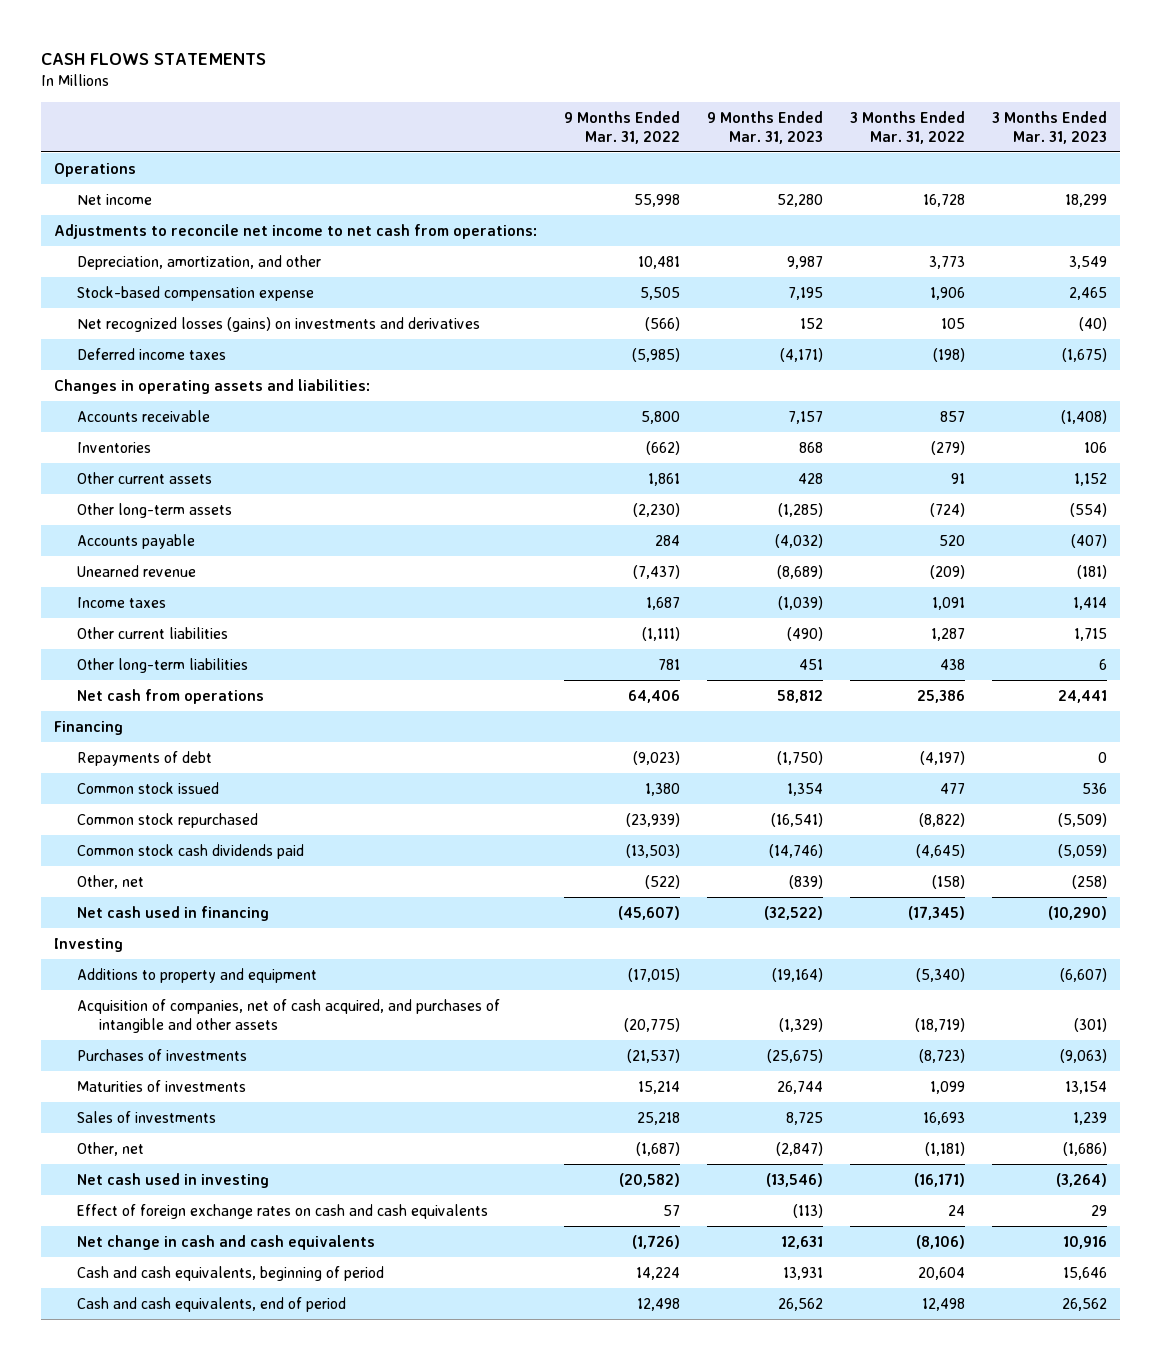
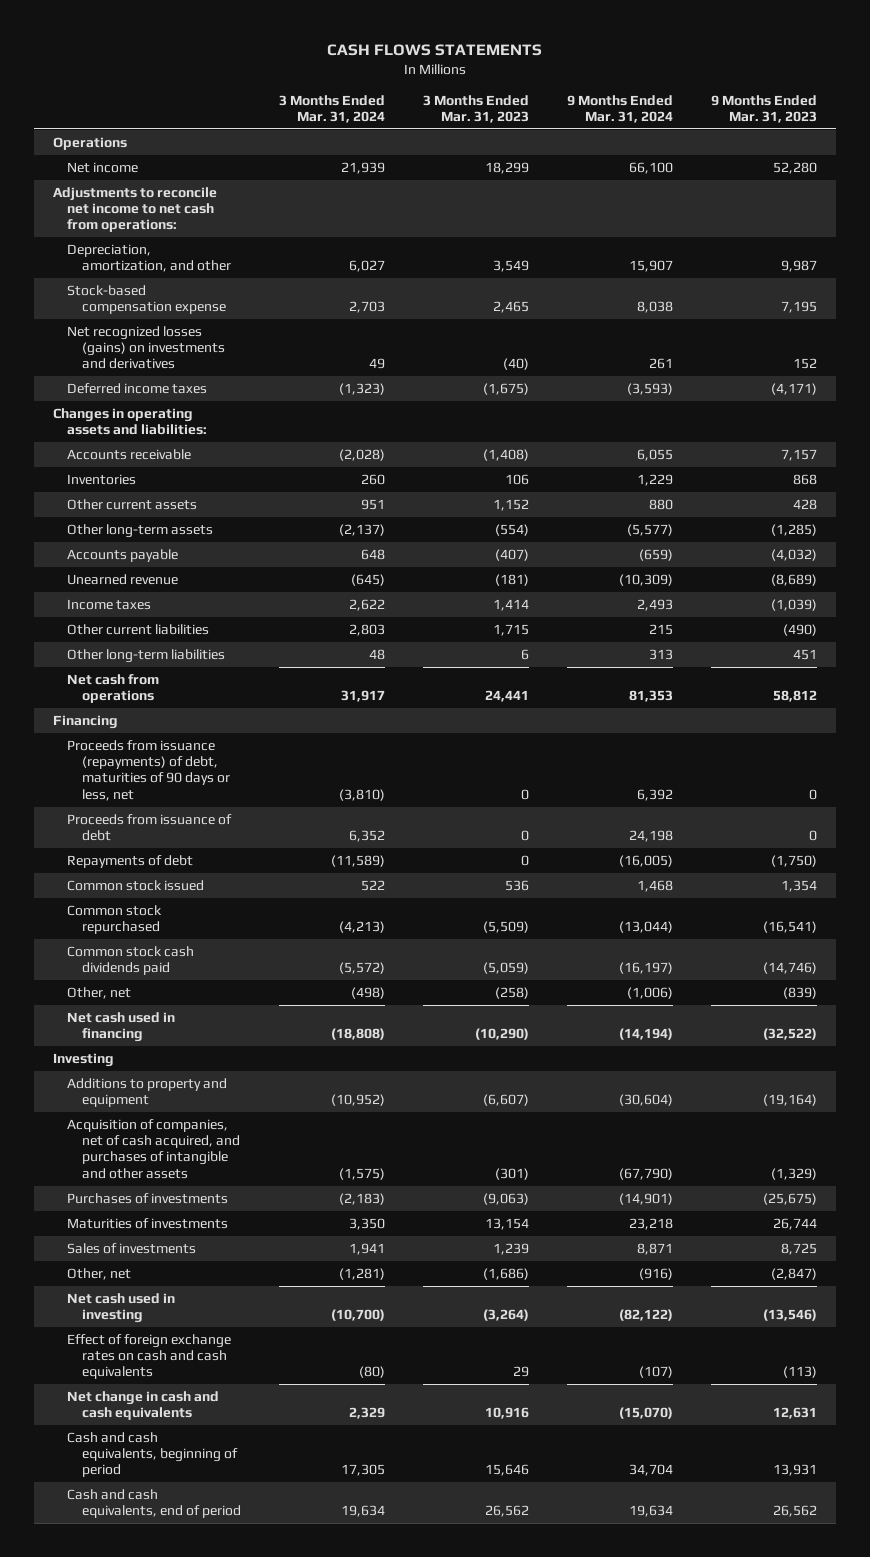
- | 9 Months Ended Mar. 31, 2022 | 9 Months Ended Mar. 31, 2023 | 3 Months Ended Mar. 31, 2022 | 3 Months Ended Mar. 31, 2023
+ | 3 Months Ended Mar. 31, 2024 | 3 Months Ended Mar. 31, 2023 | 9 Months Ended Mar. 31, 2024 | 9 Months Ended Mar. 31, 2023
+ Proceeds from issuance (repayments) of debt, maturities of 90 days or less, net | (3,810) | 0 | 6,392 | 0
+ Proceeds from issuance of debt | 6,352 | 0 | 24,198 | 0

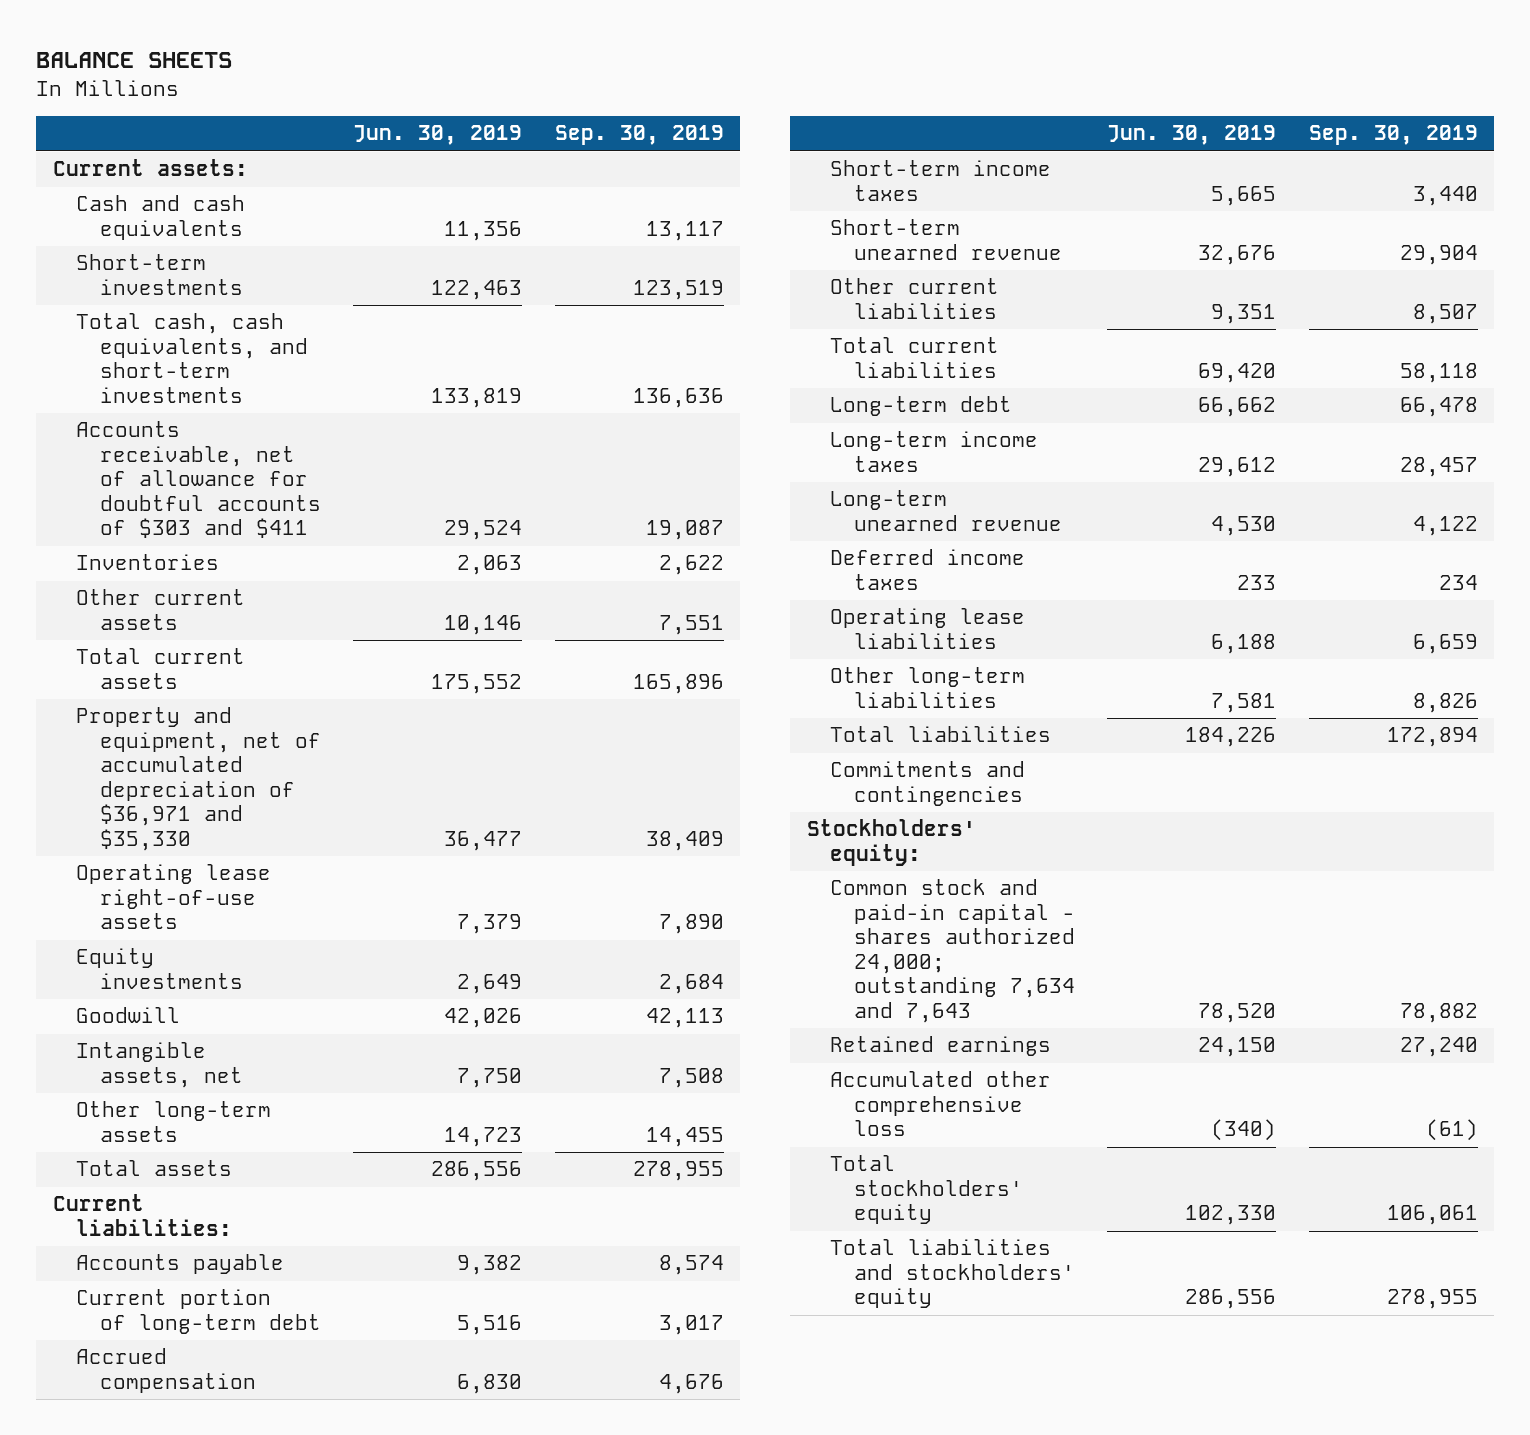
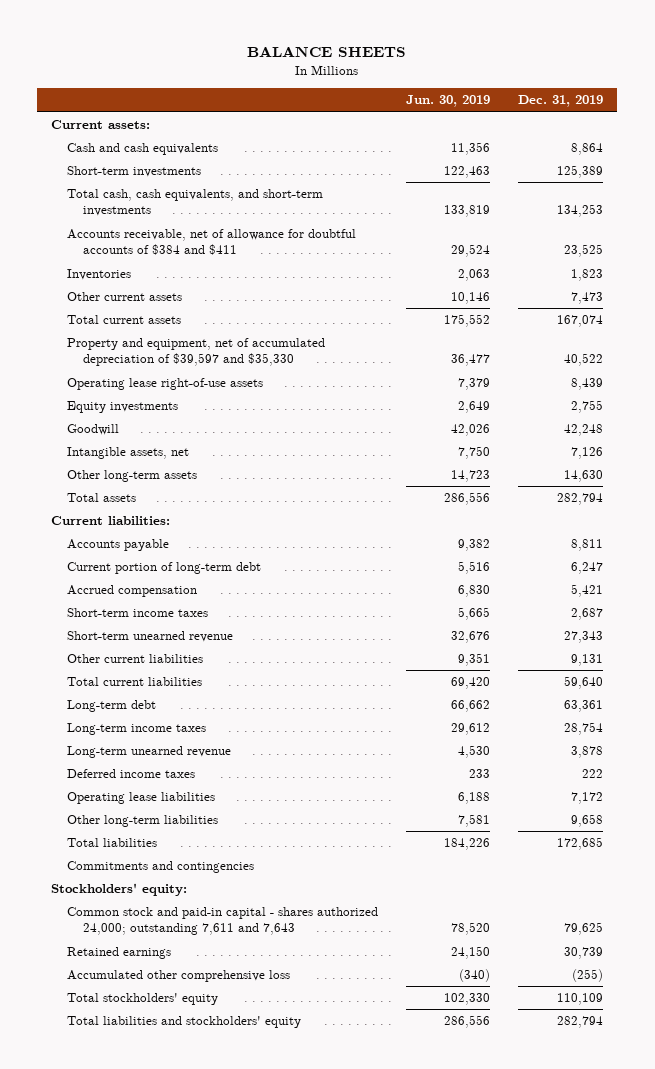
- | Jun. 30, 2019 | Sep. 30, 2019
+ | Jun. 30, 2019 | Dec. 31, 2019
- Accounts receivable, net of allowance for doubtful accounts of $303 and $411 | 29,524 | 19,087
+ Accounts receivable, net of allowance for doubtful accounts of $384 and $411 | 29,524 | 23,525
- Property and equipment, net of accumulated depreciation of $36,971 and $35,330 | 36,477 | 38,409
+ Property and equipment, net of accumulated depreciation of $39,597 and $35,330 | 36,477 | 40,522
- Common stock and paid-in capital - shares authorized 24,000; outstanding 7,634 and 7,643 | 78,520 | 78,882
+ Common stock and paid-in capital - shares authorized 24,000; outstanding 7,611 and 7,643 | 78,520 | 79,625

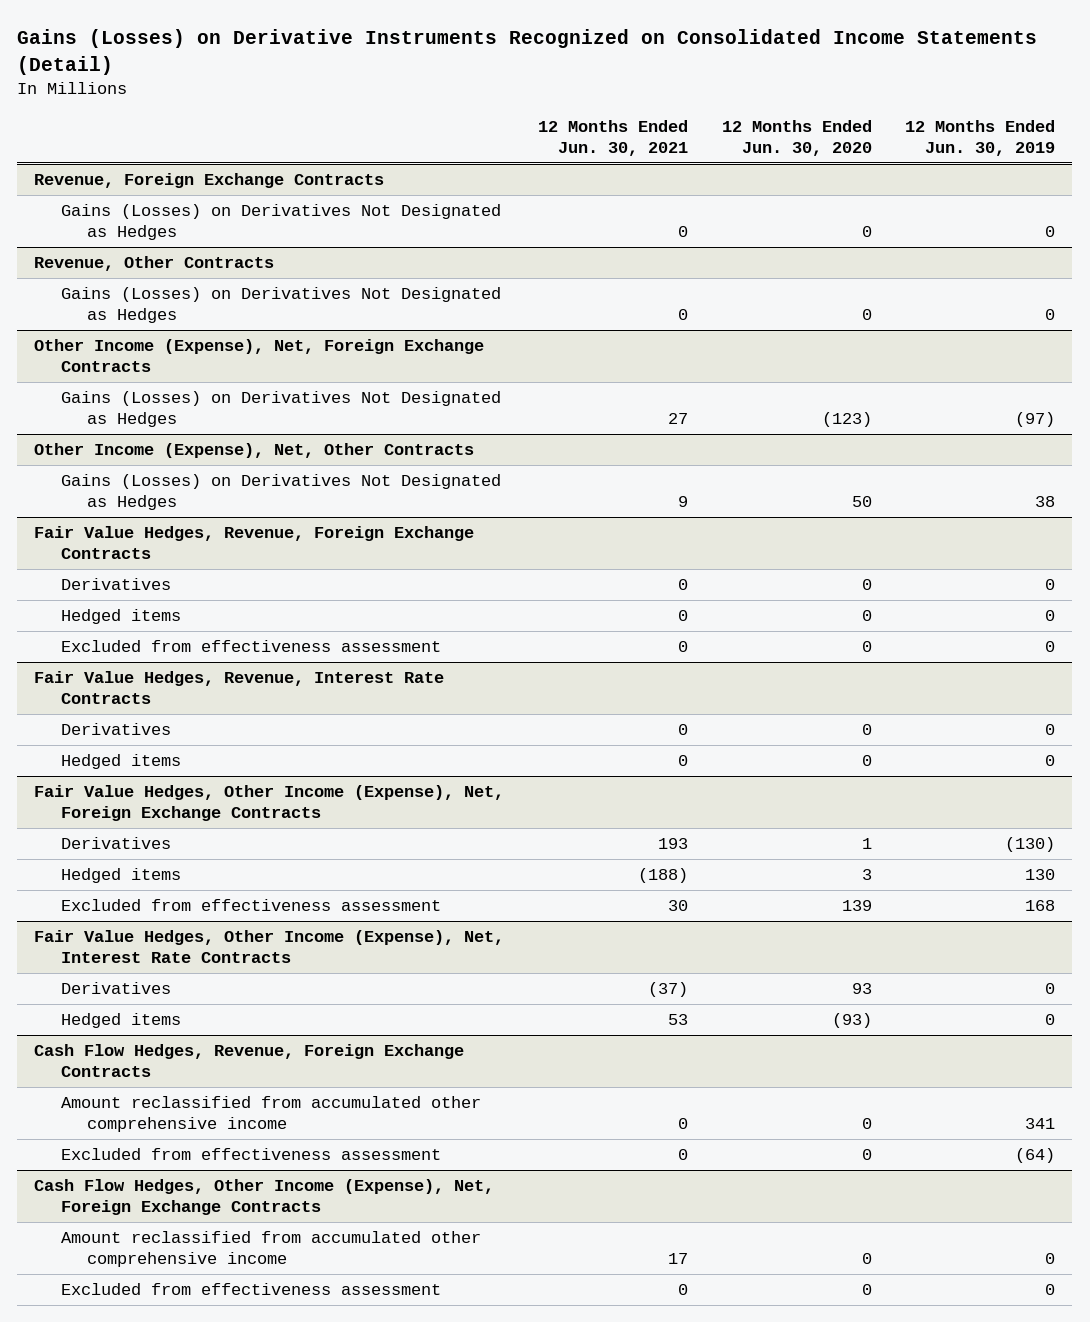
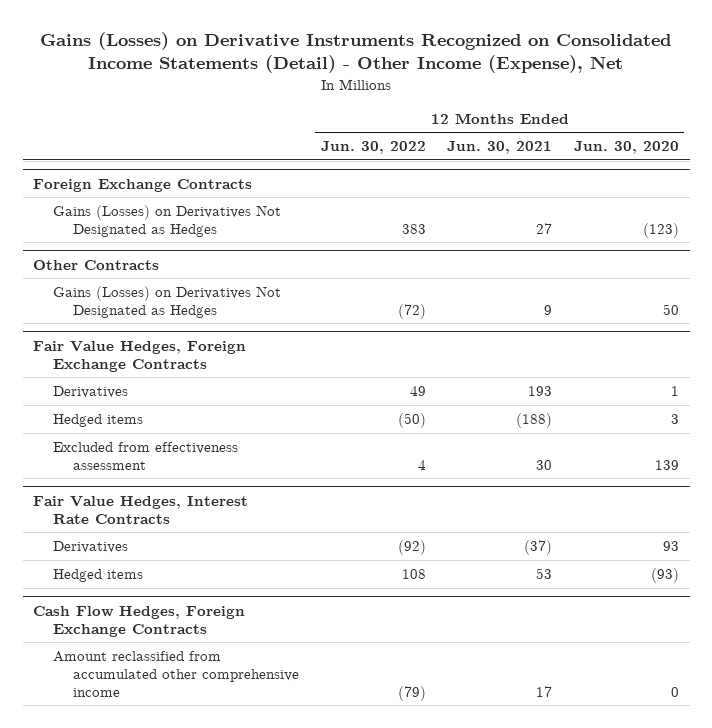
- Gains (Losses) on Derivative Instruments Recognized on Consolidated Income Statements (Detail)
+ Gains (Losses) on Derivative Instruments Recognized on Consolidated Income Statements (Detail) - Other Income (Expense), Net
- | 12 Months Ended Jun. 30, 2021 | 12 Months Ended Jun. 30, 2020 | 12 Months Ended Jun. 30, 2019
+ | 12 Months Ended Jun. 30, 2022 | 12 Months Ended Jun. 30, 2021 | 12 Months Ended Jun. 30, 2020
- Revenue, Foreign Exchange Contracts
- Gains (Losses) on Derivatives Not Designated as Hedges | 0 | 0 | 0
- Revenue, Other Contracts
- Gains (Losses) on Derivatives Not Designated as Hedges | 0 | 0 | 0
- Other Income (Expense), Net, Foreign Exchange Contracts
+ Foreign Exchange Contracts
- Other Income (Expense), Net, Other Contracts
+ Other Contracts
- Fair Value Hedges, Revenue, Foreign Exchange Contracts
- Derivatives | 0 | 0 | 0
- Hedged items | 0 | 0 | 0
- Excluded from effectiveness assessment | 0 | 0 | 0
- Fair Value Hedges, Revenue, Interest Rate Contracts
- Derivatives | 0 | 0 | 0
- Hedged items | 0 | 0 | 0
- Fair Value Hedges, Other Income (Expense), Net, Foreign Exchange Contracts
+ Fair Value Hedges, Foreign Exchange Contracts
- Fair Value Hedges, Other Income (Expense), Net, Interest Rate Contracts
+ Fair Value Hedges, Interest Rate Contracts
- Cash Flow Hedges, Revenue, Foreign Exchange Contracts
- Amount reclassified from accumulated other comprehensive income | 0 | 0 | 341
- Excluded from effectiveness assessment | 0 | 0 | (64)
- Cash Flow Hedges, Other Income (Expense), Net, Foreign Exchange Contracts
+ Cash Flow Hedges, Foreign Exchange Contracts
- Excluded from effectiveness assessment | 0 | 0 | 0

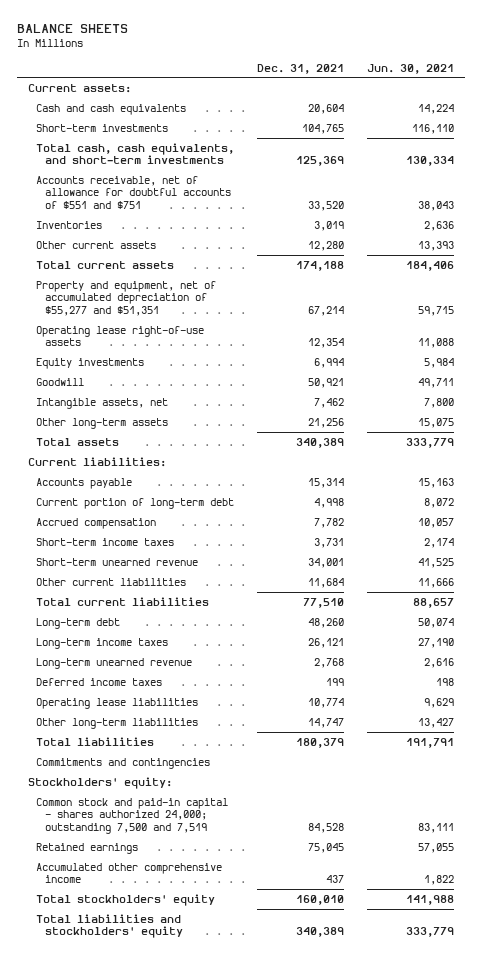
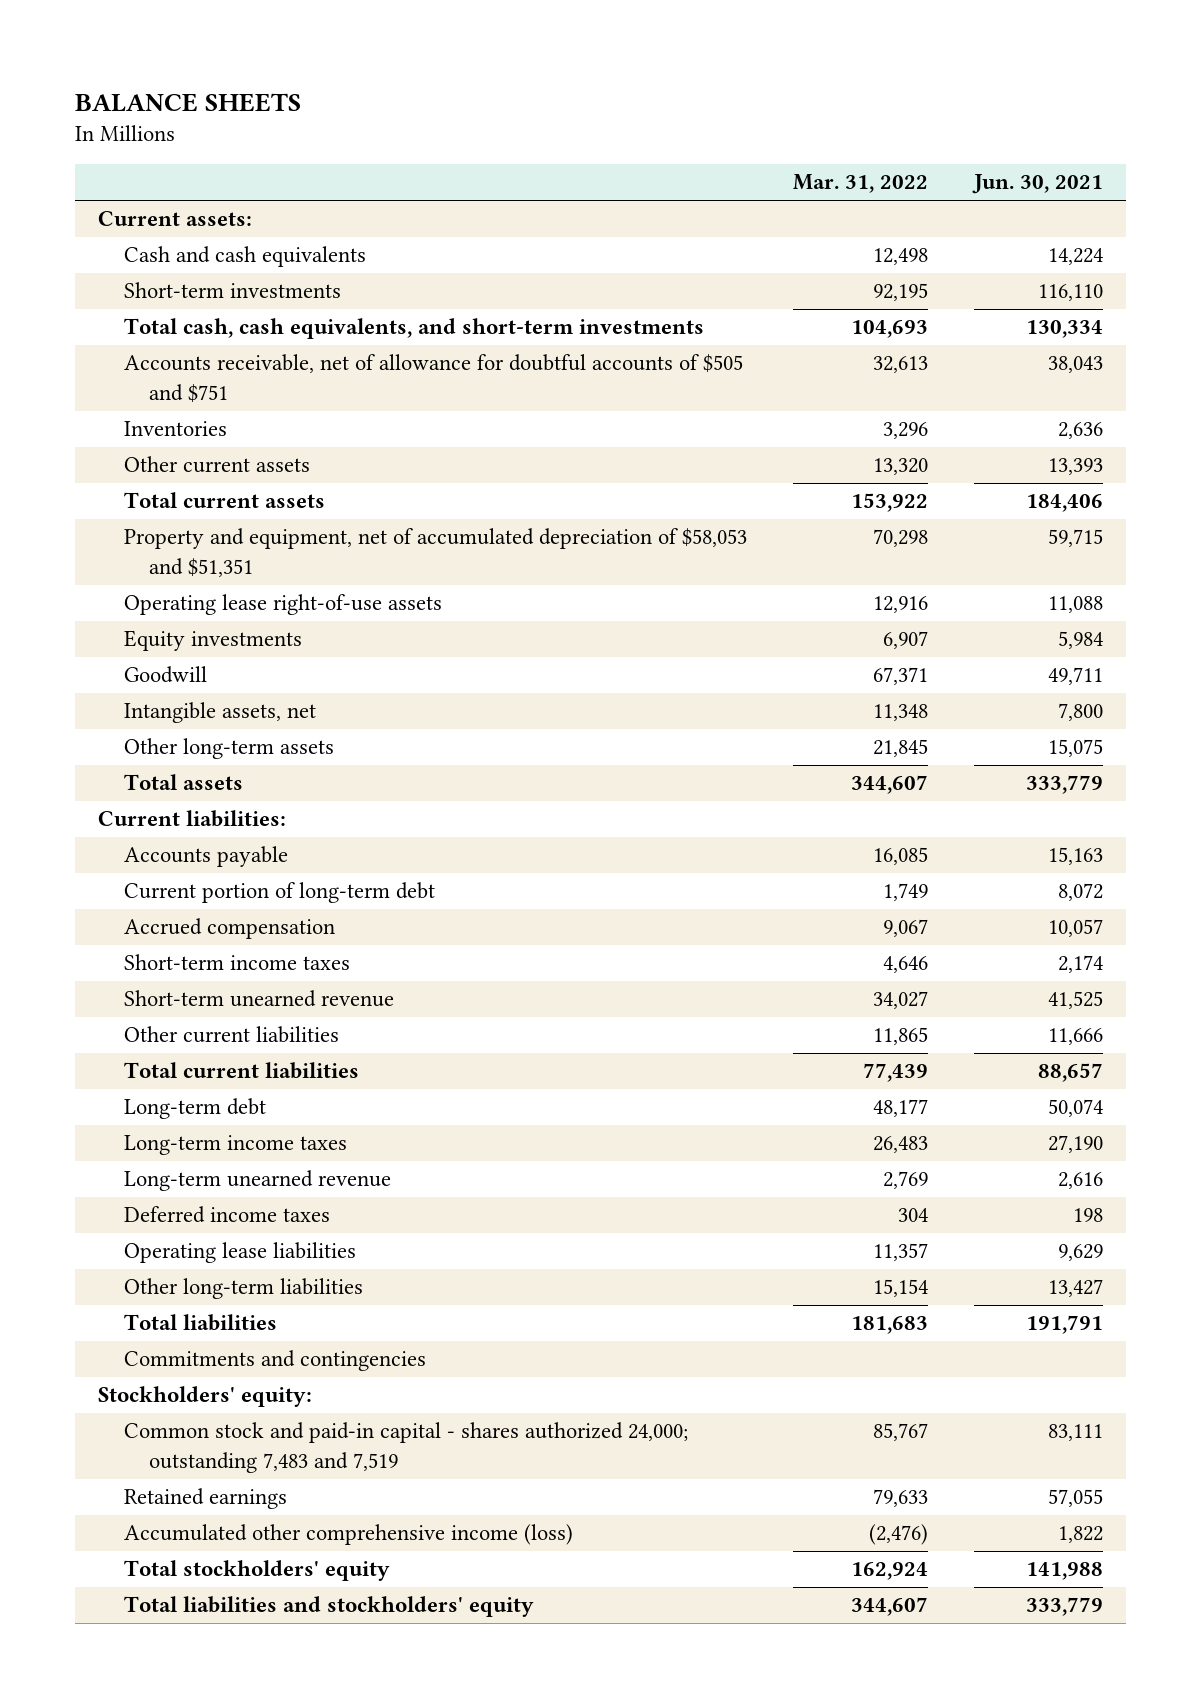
- | Dec. 31, 2021 | Jun. 30, 2021
+ | Mar. 31, 2022 | Jun. 30, 2021
- Accounts receivable, net of allowance for doubtful accounts of $551 and $751 | 33,520 | 38,043
+ Accounts receivable, net of allowance for doubtful accounts of $505 and $751 | 32,613 | 38,043
- Property and equipment, net of accumulated depreciation of $55,277 and $51,351 | 67,214 | 59,715
+ Property and equipment, net of accumulated depreciation of $58,053 and $51,351 | 70,298 | 59,715
- Common stock and paid-in capital - shares authorized 24,000; outstanding 7,500 and 7,519 | 84,528 | 83,111
+ Common stock and paid-in capital - shares authorized 24,000; outstanding 7,483 and 7,519 | 85,767 | 83,111
- Accumulated other comprehensive income | 437 | 1,822
+ Accumulated other comprehensive income (loss) | (2,476) | 1,822

